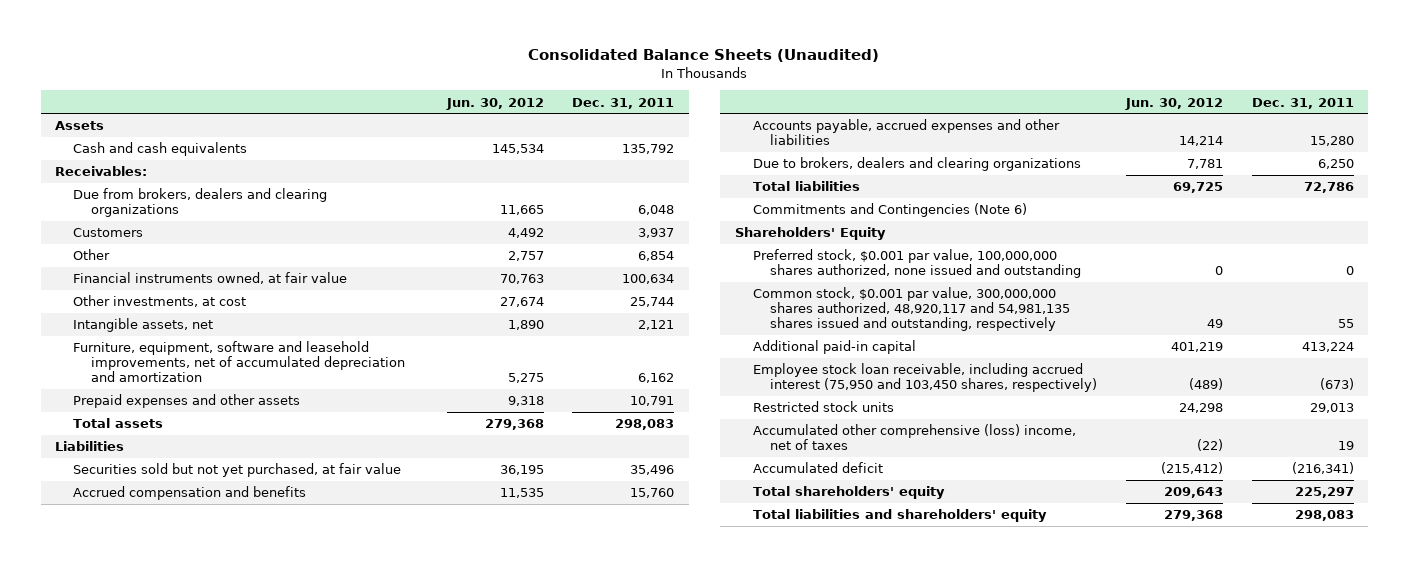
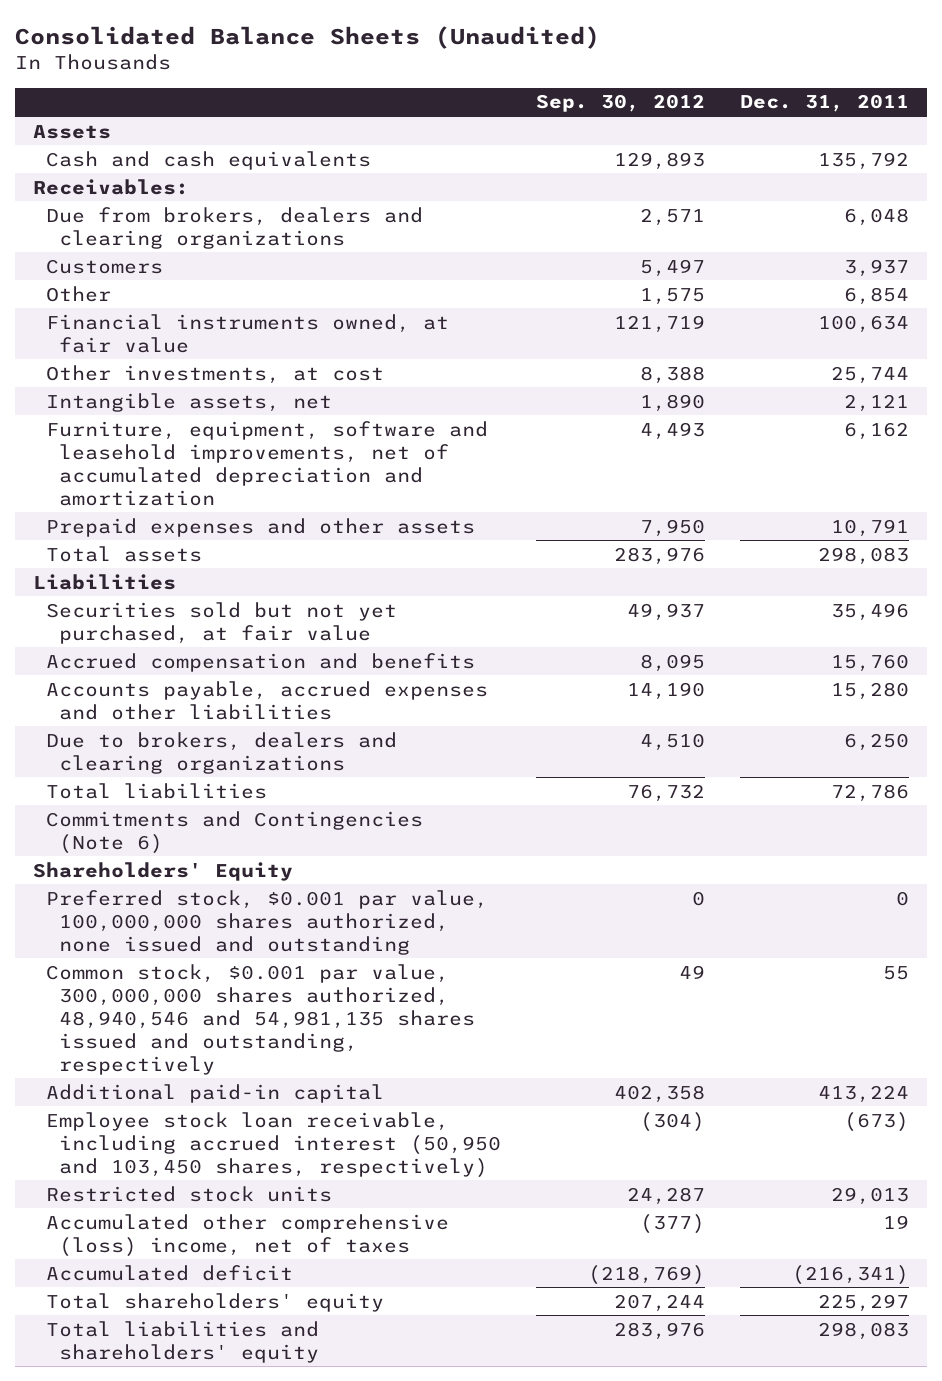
- | Jun. 30, 2012 | Dec. 31, 2011
+ | Sep. 30, 2012 | Dec. 31, 2011
- Common stock, $0.001 par value, 300,000,000 shares authorized, 48,920,117 and 54,981,135 shares issued and outstanding, respectively | 49 | 55
+ Common stock, $0.001 par value, 300,000,000 shares authorized, 48,940,546 and 54,981,135 shares issued and outstanding, respectively | 49 | 55
- Employee stock loan receivable, including accrued interest (75,950 and 103,450 shares, respectively) | (489) | (673)
+ Employee stock loan receivable, including accrued interest (50,950 and 103,450 shares, respectively) | (304) | (673)

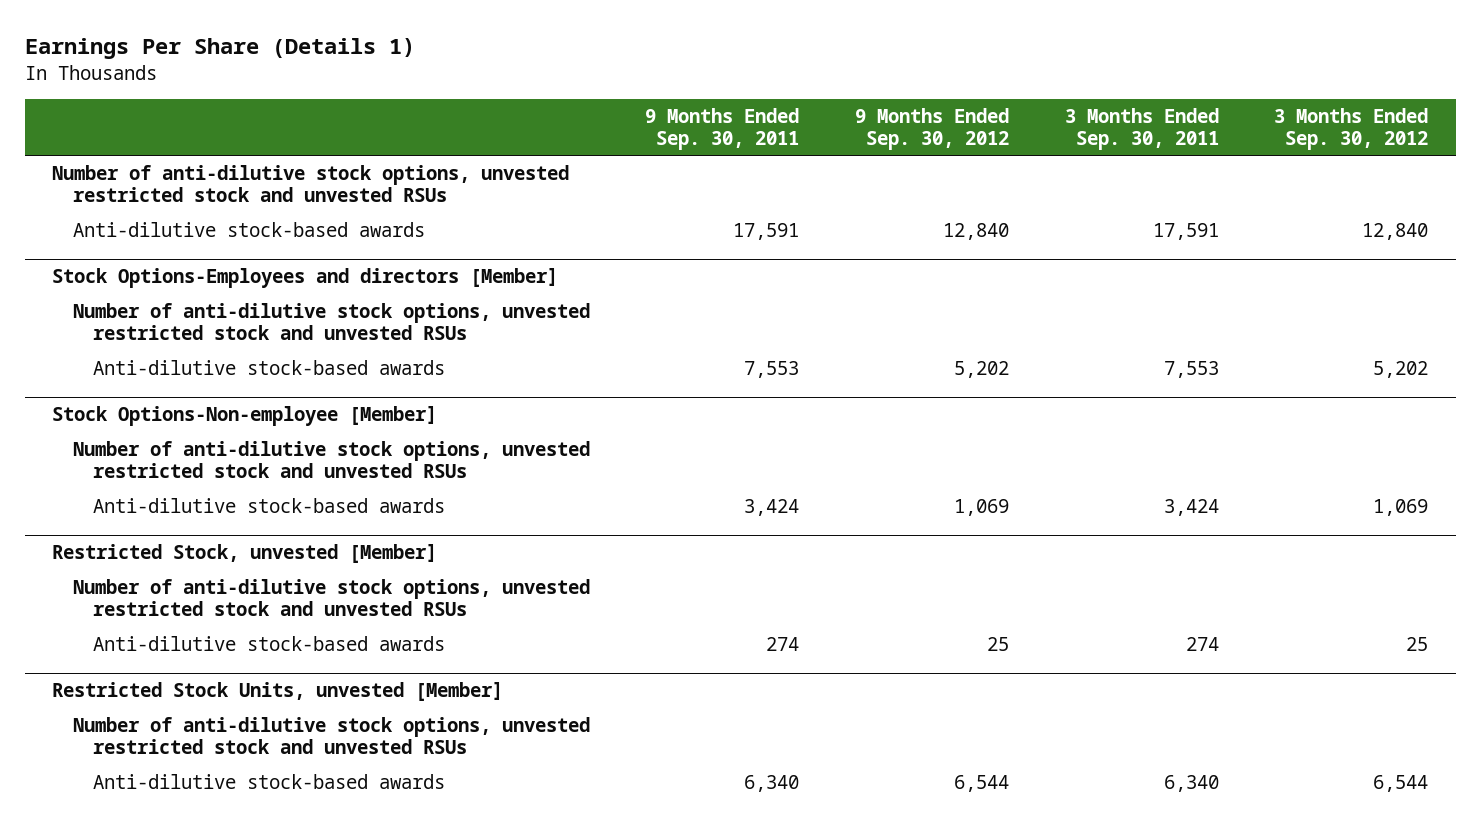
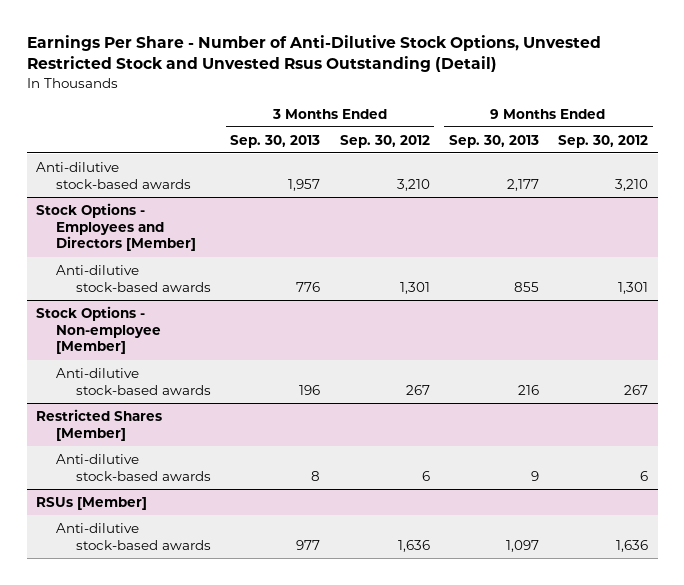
- Earnings Per Share (Details 1)
+ Earnings Per Share - Number of Anti-Dilutive Stock Options, Unvested Restricted Stock and Unvested Rsus Outstanding (Detail)
- | 9 Months Ended Sep. 30, 2011 | 9 Months Ended Sep. 30, 2012 | 3 Months Ended Sep. 30, 2011 | 3 Months Ended Sep. 30, 2012
+ | 3 Months Ended Sep. 30, 2013 | 3 Months Ended Sep. 30, 2012 | 9 Months Ended Sep. 30, 2013 | 9 Months Ended Sep. 30, 2012
- Number of anti-dilutive stock options, unvested restricted stock and unvested RSUs
- Anti-dilutive stock-based awards | 17,591 | 12,840 | 17,591 | 12,840
- Stock Options-Employees and directors [Member]
- Number of anti-dilutive stock options, unvested restricted stock and unvested RSUs
- Anti-dilutive stock-based awards | 7,553 | 5,202 | 7,553 | 5,202
- Stock Options-Non-employee [Member]
- Number of anti-dilutive stock options, unvested restricted stock and unvested RSUs
- Anti-dilutive stock-based awards | 3,424 | 1,069 | 3,424 | 1,069
- Restricted Stock, unvested [Member]
- Number of anti-dilutive stock options, unvested restricted stock and unvested RSUs
- Anti-dilutive stock-based awards | 274 | 25 | 274 | 25
- Restricted Stock Units, unvested [Member]
- Number of anti-dilutive stock options, unvested restricted stock and unvested RSUs
- Anti-dilutive stock-based awards | 6,340 | 6,544 | 6,340 | 6,544
+ Anti-dilutive stock-based awards | 1,957 | 3,210 | 2,177 | 3,210
+ Stock Options - Employees and Directors [Member]
+ Anti-dilutive stock-based awards | 776 | 1,301 | 855 | 1,301
+ Stock Options - Non-employee [Member]
+ Anti-dilutive stock-based awards | 196 | 267 | 216 | 267
+ Restricted Shares [Member]
+ Anti-dilutive stock-based awards | 8 | 6 | 9 | 6
+ RSUs [Member]
+ Anti-dilutive stock-based awards | 977 | 1,636 | 1,097 | 1,636

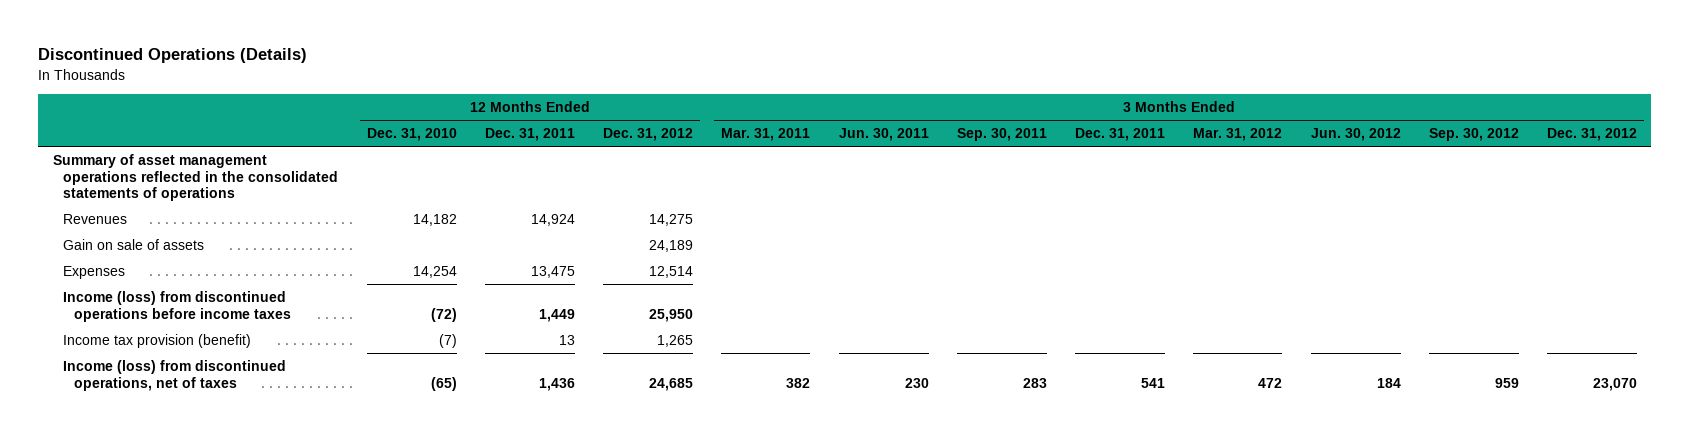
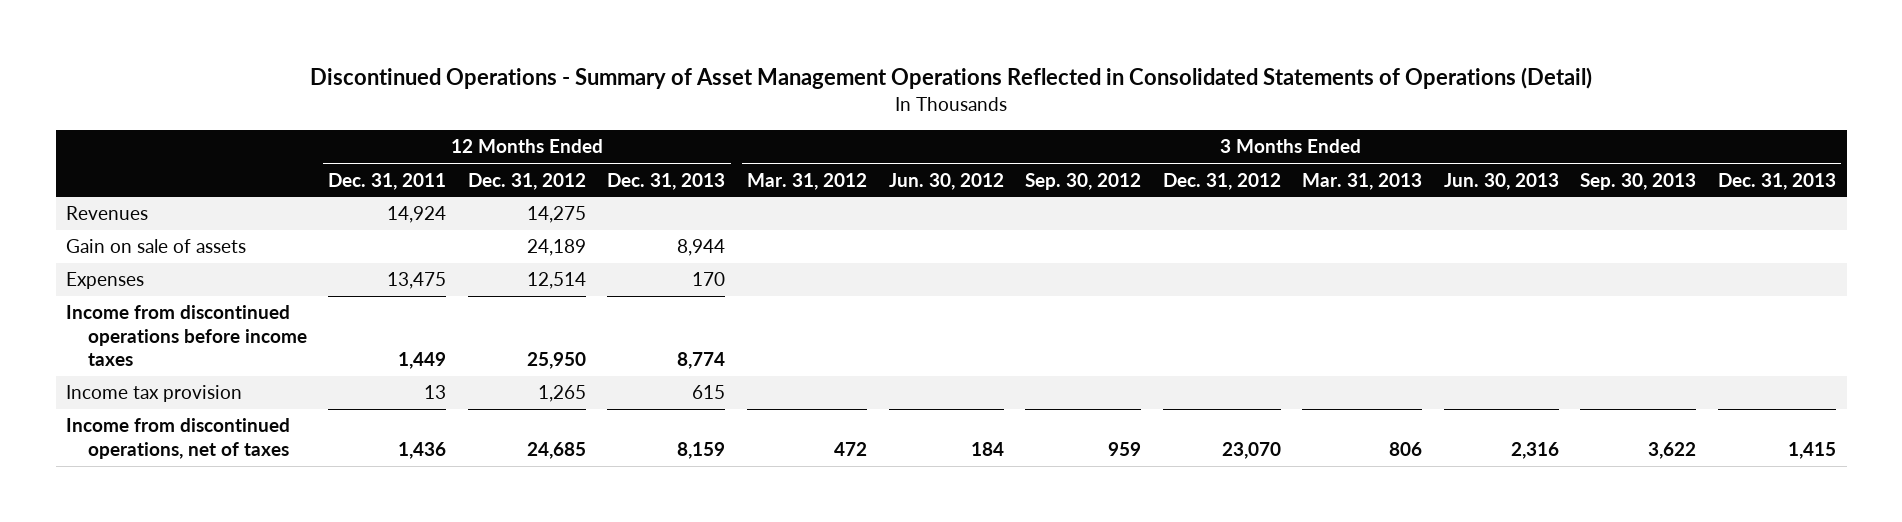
- Discontinued Operations (Details)
+ Discontinued Operations - Summary of Asset Management Operations Reflected in Consolidated Statements of Operations (Detail)
- | 12 Months Ended Dec. 31, 2010 | 12 Months Ended Dec. 31, 2011 | 12 Months Ended Dec. 31, 2012 | 3 Months Ended Mar. 31, 2011 | 3 Months Ended Jun. 30, 2011 | 3 Months Ended Sep. 30, 2011 | 3 Months Ended Dec. 31, 2011 | 3 Months Ended Mar. 31, 2012 | 3 Months Ended Jun. 30, 2012 | 3 Months Ended Sep. 30, 2012 | 3 Months Ended Dec. 31, 2012
+ | 12 Months Ended Dec. 31, 2011 | 12 Months Ended Dec. 31, 2012 | 12 Months Ended Dec. 31, 2013 | 3 Months Ended Mar. 31, 2012 | 3 Months Ended Jun. 30, 2012 | 3 Months Ended Sep. 30, 2012 | 3 Months Ended Dec. 31, 2012 | 3 Months Ended Mar. 31, 2013 | 3 Months Ended Jun. 30, 2013 | 3 Months Ended Sep. 30, 2013 | 3 Months Ended Dec. 31, 2013
- Summary of asset management operations reflected in the consolidated statements of operations
- Income (loss) from discontinued operations before income taxes | (72) | 1,449 | 25,950 | | | | | | | |
- Income tax provision (benefit) | (7) | 13 | 1,265 | | | | | | | |
- Income (loss) from discontinued operations, net of taxes | (65) | 1,436 | 24,685 | 382 | 230 | 283 | 541 | 472 | 184 | 959 | 23,070
+ Income from discontinued operations before income taxes | 1,449 | 25,950 | 8,774 | | | | | | | |
+ Income tax provision | 13 | 1,265 | 615 | | | | | | | |
+ Income from discontinued operations, net of taxes | 1,436 | 24,685 | 8,159 | 472 | 184 | 959 | 23,070 | 806 | 2,316 | 3,622 | 1,415

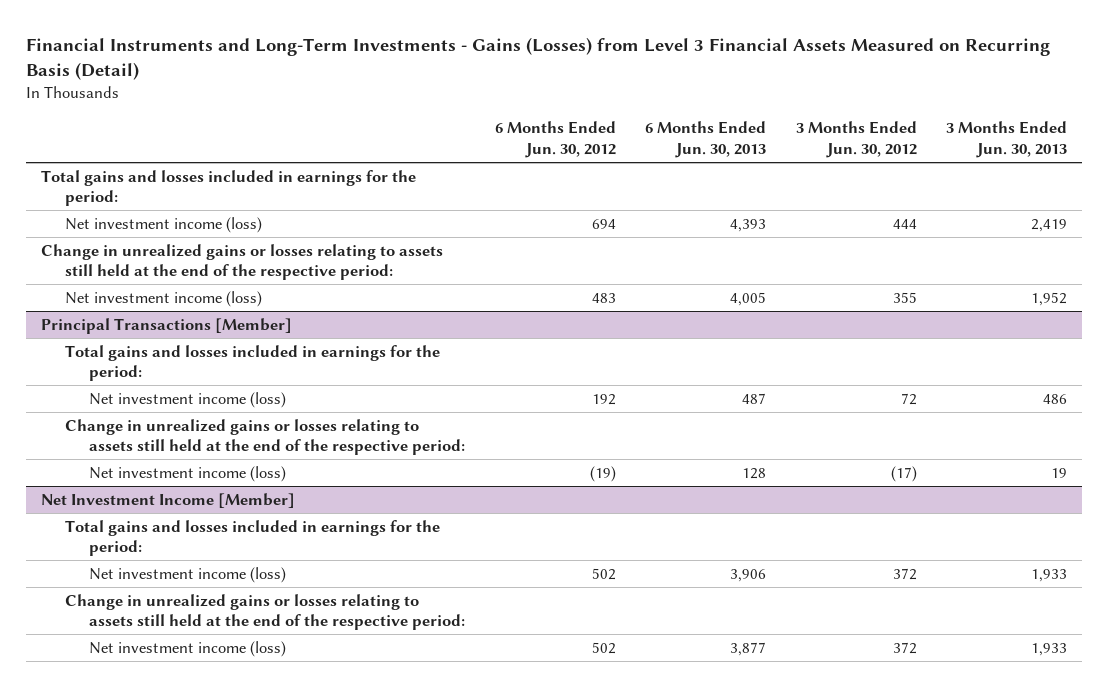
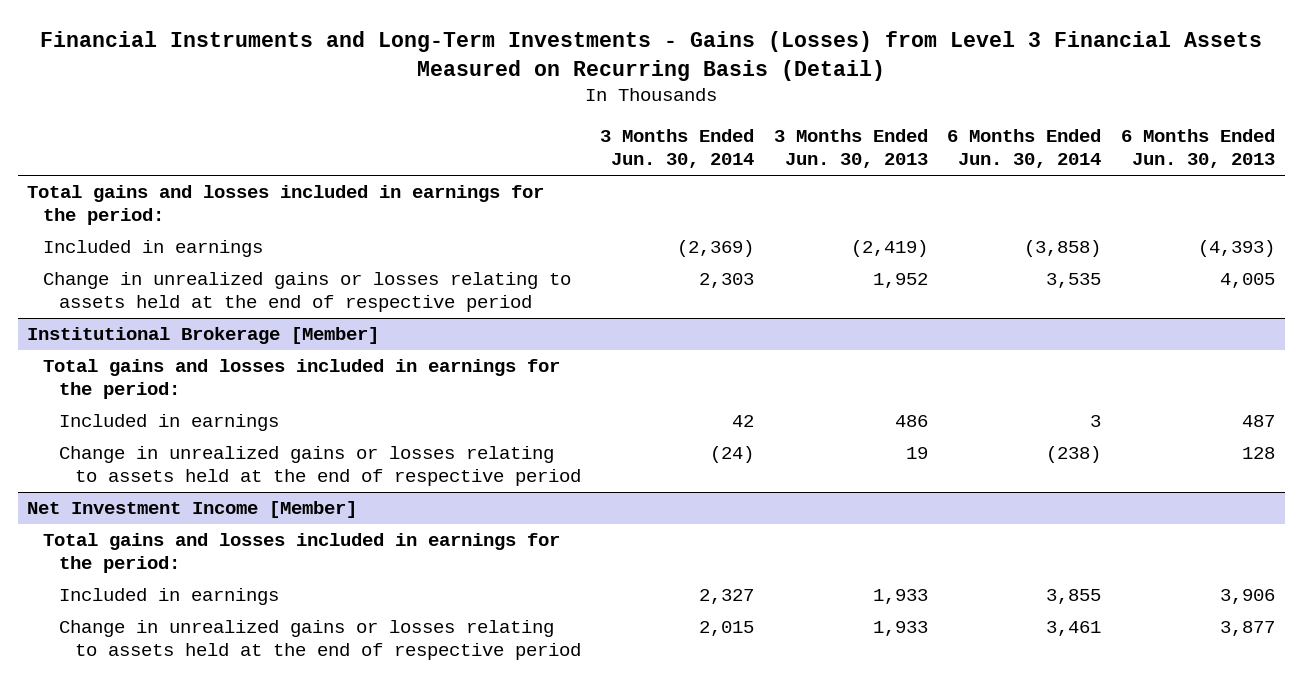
- | 6 Months Ended Jun. 30, 2012 | 6 Months Ended Jun. 30, 2013 | 3 Months Ended Jun. 30, 2012 | 3 Months Ended Jun. 30, 2013
+ | 3 Months Ended Jun. 30, 2014 | 3 Months Ended Jun. 30, 2013 | 6 Months Ended Jun. 30, 2014 | 6 Months Ended Jun. 30, 2013
- Net investment income (loss) | 694 | 4,393 | 444 | 2,419
- Change in unrealized gains or losses relating to assets still held at the end of the respective period:
- Net investment income (loss) | 483 | 4,005 | 355 | 1,952
- Principal Transactions [Member]
+ Included in earnings | (2,369) | (2,419) | (3,858) | (4,393)
+ Change in unrealized gains or losses relating to assets held at the end of respective period | 2,303 | 1,952 | 3,535 | 4,005
+ Institutional Brokerage [Member]
- Net investment income (loss) | 192 | 487 | 72 | 486
- Change in unrealized gains or losses relating to assets still held at the end of the respective period:
- Net investment income (loss) | (19) | 128 | (17) | 19
+ Included in earnings | 42 | 486 | 3 | 487
+ Change in unrealized gains or losses relating to assets held at the end of respective period | (24) | 19 | (238) | 128
@ Net Investment Income [Member]
- Net investment income (loss) | 502 | 3,906 | 372 | 1,933
- Change in unrealized gains or losses relating to assets still held at the end of the respective period:
- Net investment income (loss) | 502 | 3,877 | 372 | 1,933
+ Included in earnings | 2,327 | 1,933 | 3,855 | 3,906
+ Change in unrealized gains or losses relating to assets held at the end of respective period | 2,015 | 1,933 | 3,461 | 3,877

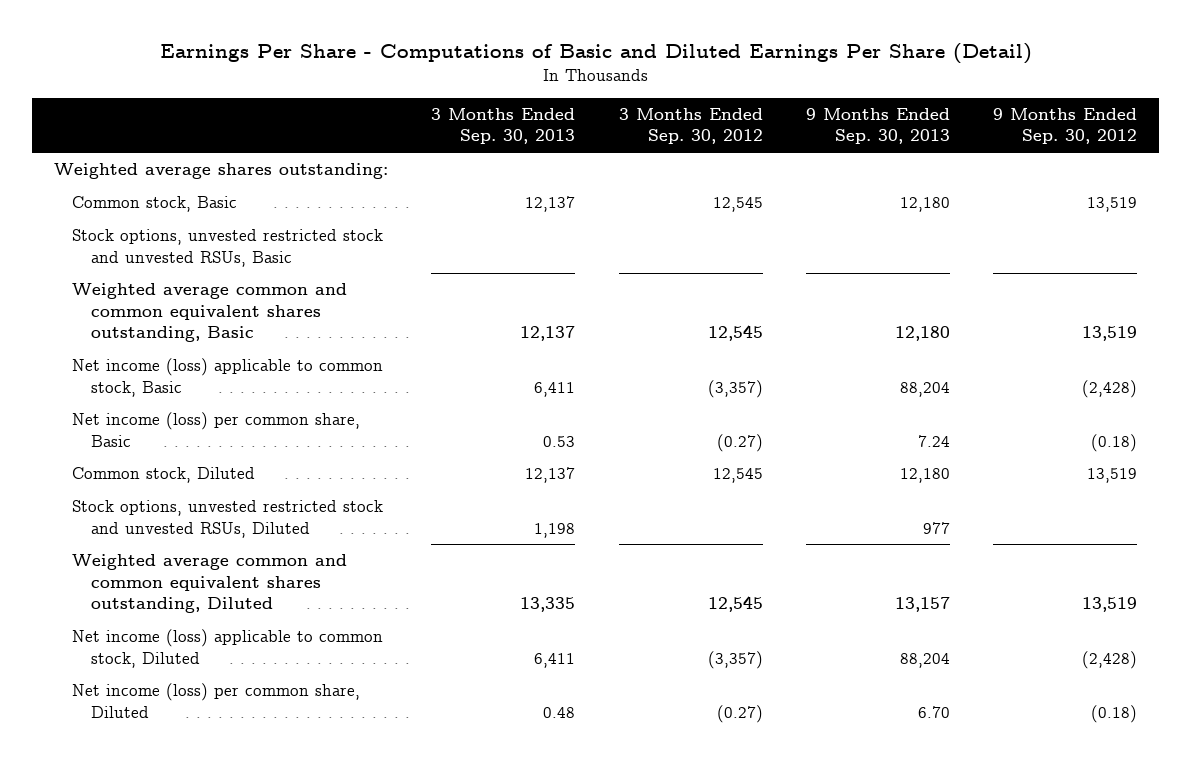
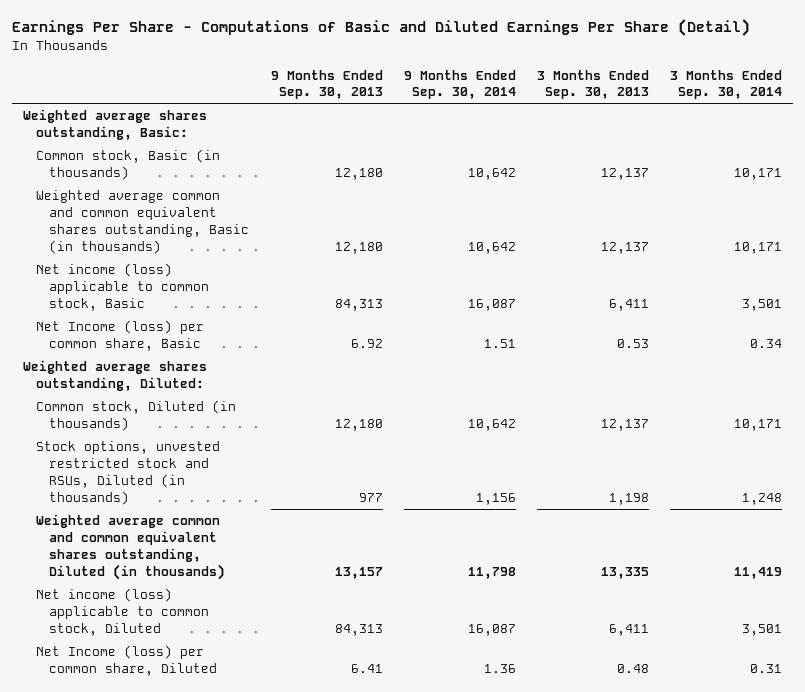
- | 3 Months Ended Sep. 30, 2013 | 3 Months Ended Sep. 30, 2012 | 9 Months Ended Sep. 30, 2013 | 9 Months Ended Sep. 30, 2012
+ | 9 Months Ended Sep. 30, 2013 | 9 Months Ended Sep. 30, 2014 | 3 Months Ended Sep. 30, 2013 | 3 Months Ended Sep. 30, 2014
- Weighted average shares outstanding:
- Common stock, Basic | 12,137 | 12,545 | 12,180 | 13,519
- Stock options, unvested restricted stock and unvested RSUs, Basic
- Weighted average common and common equivalent shares outstanding, Basic | 12,137 | 12,545 | 12,180 | 13,519
- Net income (loss) applicable to common stock, Basic | 6,411 | (3,357) | 88,204 | (2,428)
- Net income (loss) per common share, Basic | 0.53 | (0.27) | 7.24 | (0.18)
- Common stock, Diluted | 12,137 | 12,545 | 12,180 | 13,519
- Stock options, unvested restricted stock and unvested RSUs, Diluted | 1,198 | | 977 |
- Weighted average common and common equivalent shares outstanding, Diluted | 13,335 | 12,545 | 13,157 | 13,519
- Net income (loss) applicable to common stock, Diluted | 6,411 | (3,357) | 88,204 | (2,428)
- Net income (loss) per common share, Diluted | 0.48 | (0.27) | 6.70 | (0.18)
+ Weighted average shares outstanding, Basic:
+ Common stock, Basic (in thousands) | 12,180 | 10,642 | 12,137 | 10,171
+ Weighted average common and common equivalent shares outstanding, Basic (in thousands) | 12,180 | 10,642 | 12,137 | 10,171
+ Net income (loss) applicable to common stock, Basic | 84,313 | 16,087 | 6,411 | 3,501
+ Net Income (loss) per common share, Basic | 6.92 | 1.51 | 0.53 | 0.34
+ Weighted average shares outstanding, Diluted:
+ Common stock, Diluted (in thousands) | 12,180 | 10,642 | 12,137 | 10,171
+ Stock options, unvested restricted stock and RSUs, Diluted (in thousands) | 977 | 1,156 | 1,198 | 1,248
+ Weighted average common and common equivalent shares outstanding, Diluted (in thousands) | 13,157 | 11,798 | 13,335 | 11,419
+ Net income (loss) applicable to common stock, Diluted | 84,313 | 16,087 | 6,411 | 3,501
+ Net Income (loss) per common share, Diluted | 6.41 | 1.36 | 0.48 | 0.31

